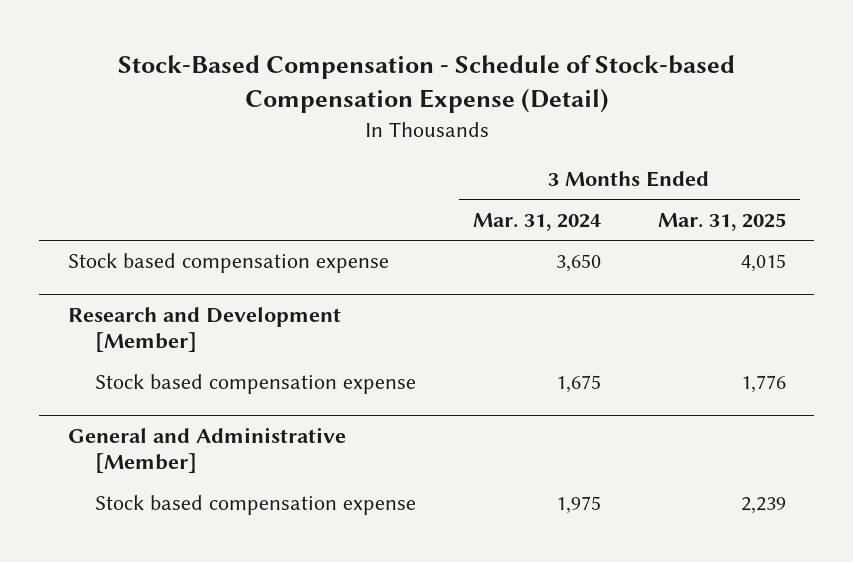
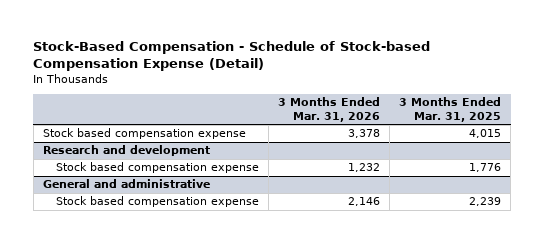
- | 3 Months Ended Mar. 31, 2024 | 3 Months Ended Mar. 31, 2025
+ | 3 Months Ended Mar. 31, 2026 | 3 Months Ended Mar. 31, 2025
- Research and Development [Member]
+ Research and development
- General and Administrative [Member]
+ General and administrative

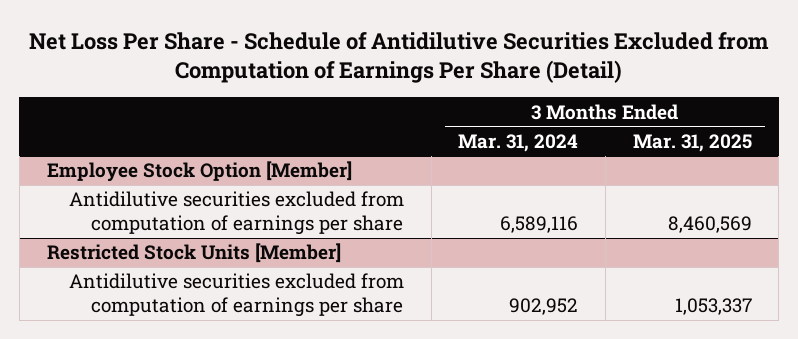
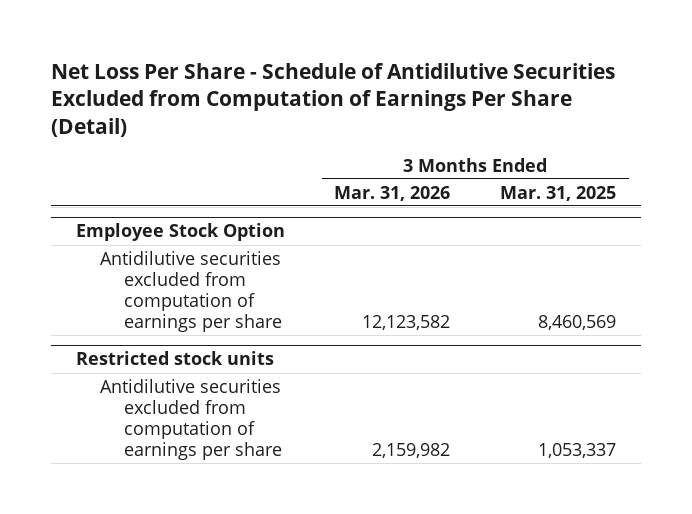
- | 3 Months Ended Mar. 31, 2024 | 3 Months Ended Mar. 31, 2025
+ | 3 Months Ended Mar. 31, 2026 | 3 Months Ended Mar. 31, 2025
- Employee Stock Option [Member]
+ Employee Stock Option
- Restricted Stock Units [Member]
+ Restricted stock units

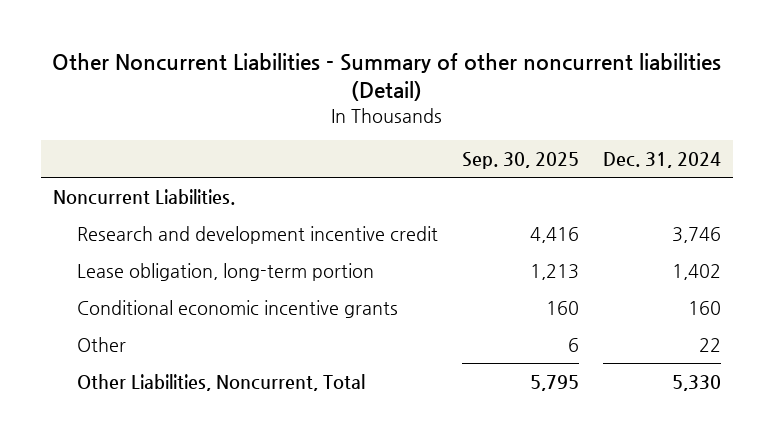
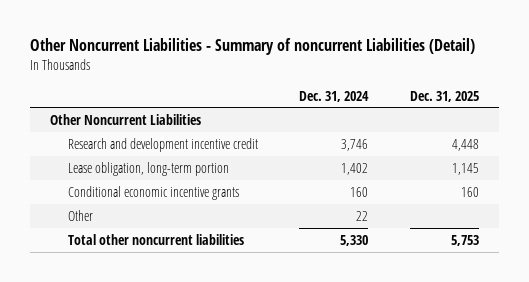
- Other Noncurrent Liabilities - Summary of other noncurrent liabilities (Detail)
+ Other Noncurrent Liabilities - Summary of noncurrent Liabilities (Detail)
- | Sep. 30, 2025 | Dec. 31, 2024
+ | Dec. 31, 2024 | Dec. 31, 2025
- Noncurrent Liabilities.
+ Other Noncurrent Liabilities
- Other Liabilities, Noncurrent, Total | 5,795 | 5,330
+ Total other noncurrent liabilities | 5,330 | 5,753

